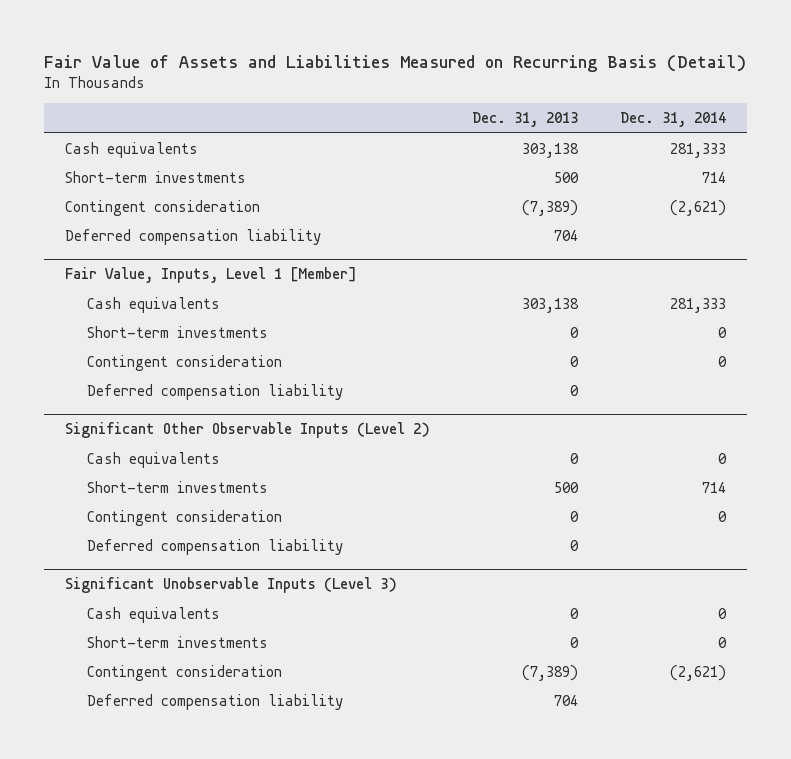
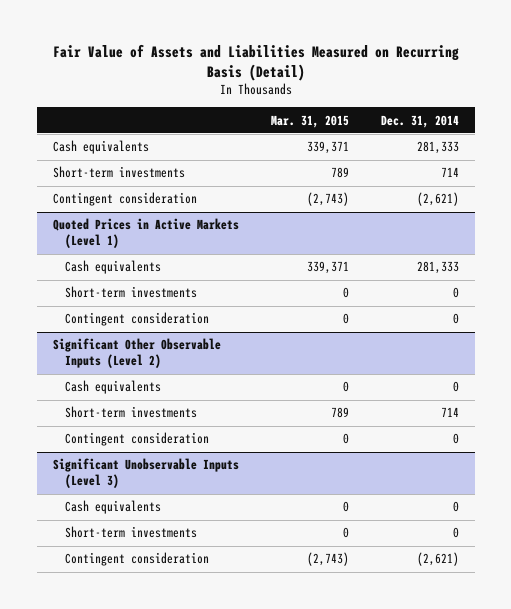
- | Dec. 31, 2013 | Dec. 31, 2014
+ | Mar. 31, 2015 | Dec. 31, 2014
- Deferred compensation liability | 704 |
- Fair Value, Inputs, Level 1 [Member]
+ Quoted Prices in Active Markets (Level 1)
- Deferred compensation liability | 0 |
@ Significant Other Observable Inputs (Level 2)
- Deferred compensation liability | 0 |
@ Significant Unobservable Inputs (Level 3)
- Deferred compensation liability | 704 |

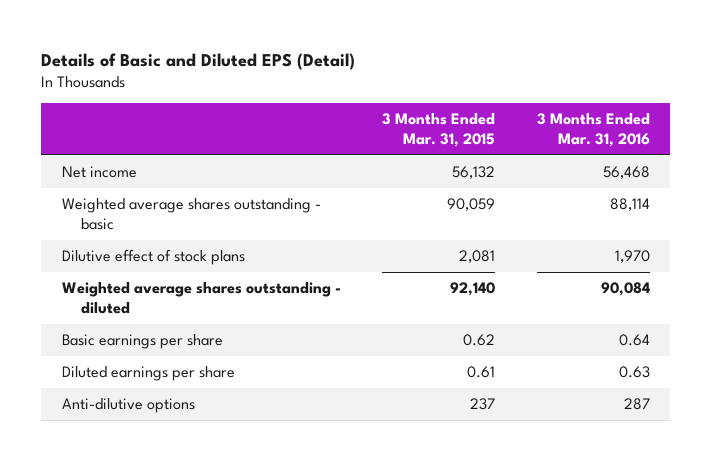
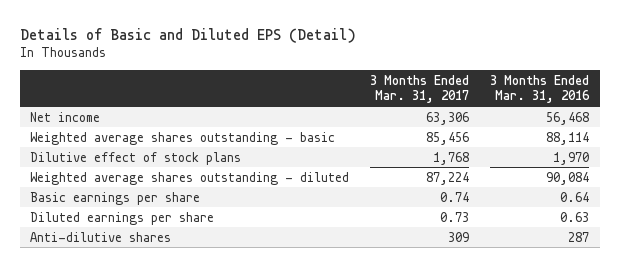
- | 3 Months Ended Mar. 31, 2015 | 3 Months Ended Mar. 31, 2016
+ | 3 Months Ended Mar. 31, 2017 | 3 Months Ended Mar. 31, 2016
- Anti-dilutive options | 237 | 287
+ Anti-dilutive shares | 309 | 287

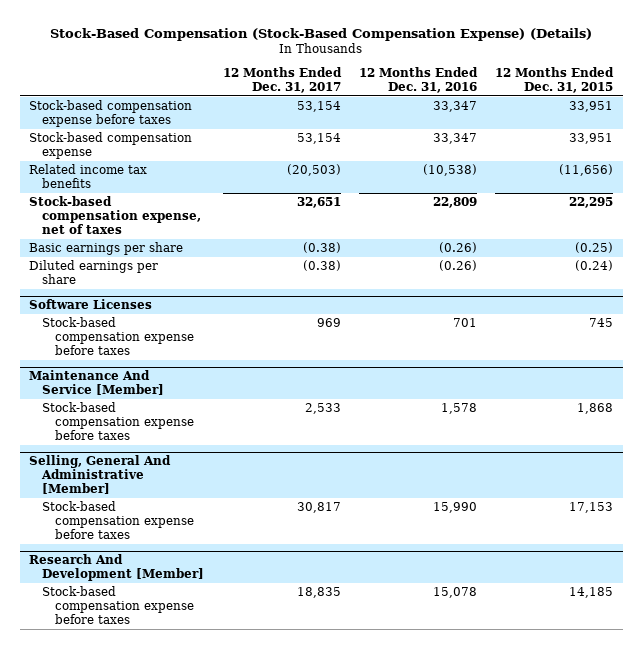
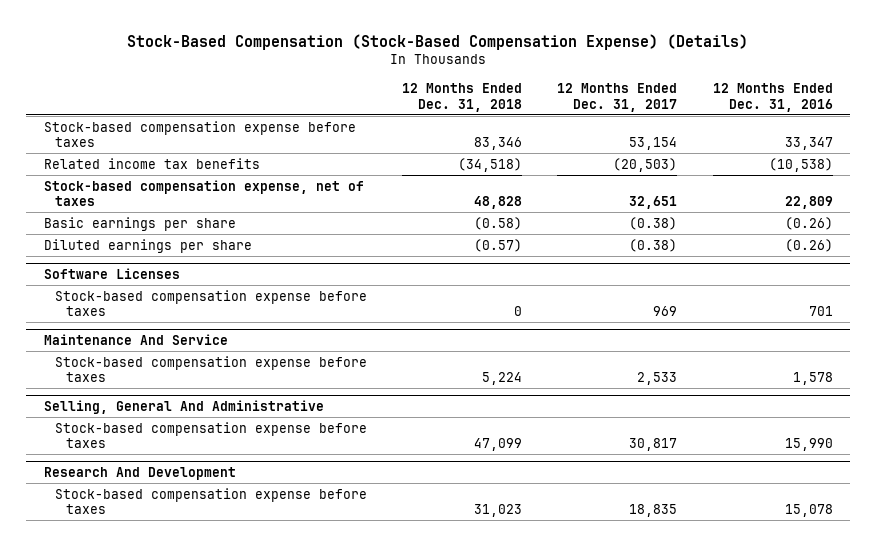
- | 12 Months Ended Dec. 31, 2017 | 12 Months Ended Dec. 31, 2016 | 12 Months Ended Dec. 31, 2015
+ | 12 Months Ended Dec. 31, 2018 | 12 Months Ended Dec. 31, 2017 | 12 Months Ended Dec. 31, 2016
- Stock-based compensation expense | 53,154 | 33,347 | 33,951
- Maintenance And Service [Member]
+ Maintenance And Service
- Selling, General And Administrative [Member]
+ Selling, General And Administrative
- Research And Development [Member]
+ Research And Development

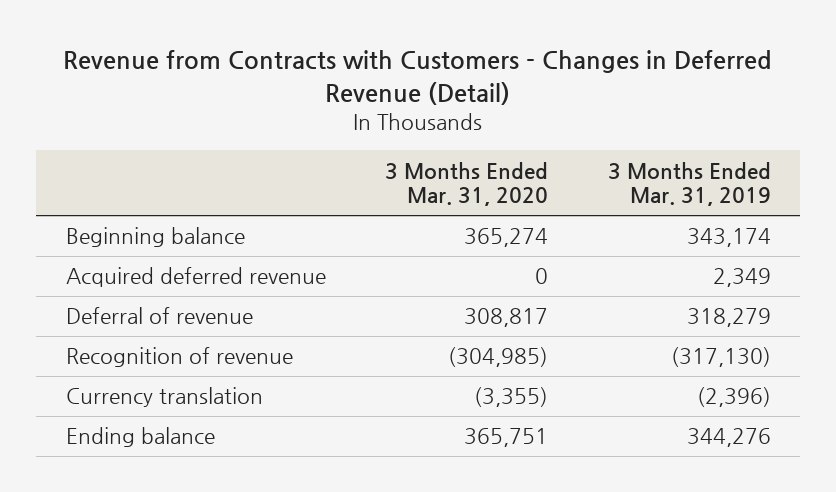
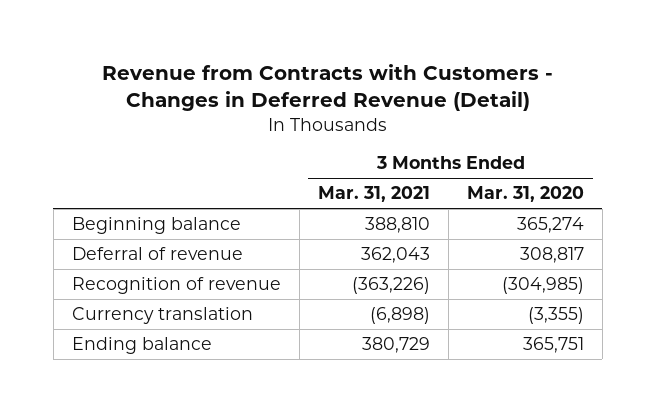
- | 3 Months Ended Mar. 31, 2020 | 3 Months Ended Mar. 31, 2019
+ | 3 Months Ended Mar. 31, 2021 | 3 Months Ended Mar. 31, 2020
- Acquired deferred revenue | 0 | 2,349

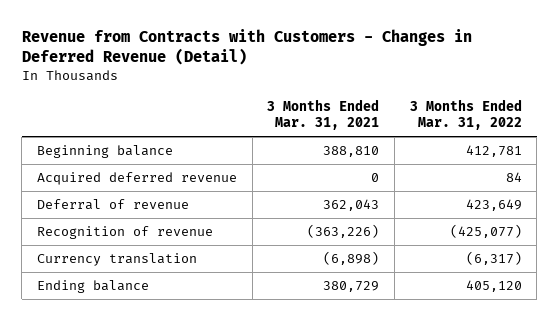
- | 3 Months Ended Mar. 31, 2021 | 3 Months Ended Mar. 31, 2020
+ | 3 Months Ended Mar. 31, 2021 | 3 Months Ended Mar. 31, 2022
+ Acquired deferred revenue | 0 | 84

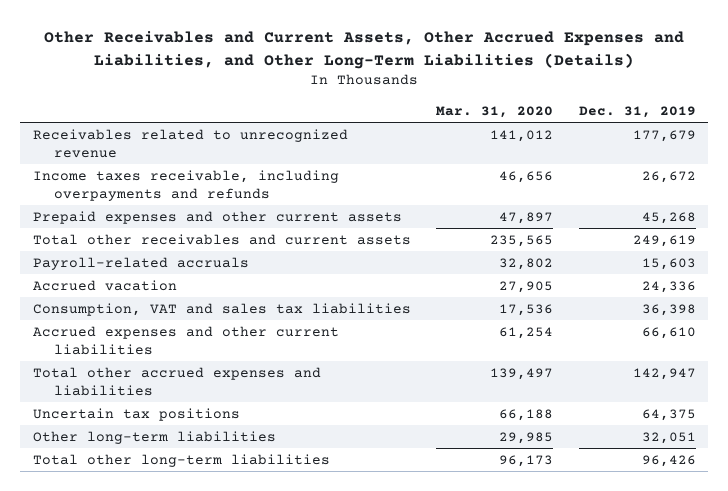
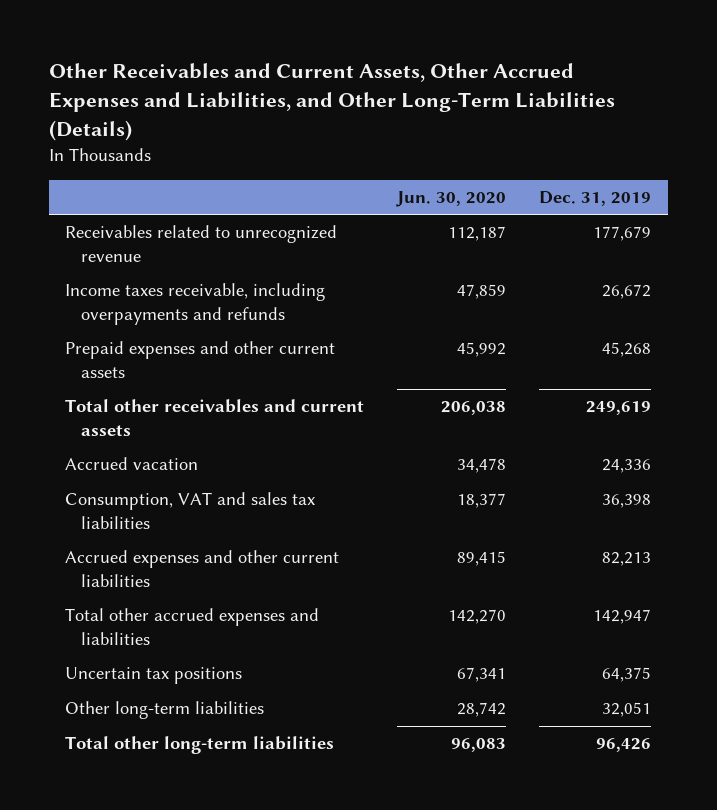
- | Mar. 31, 2020 | Dec. 31, 2019
+ | Jun. 30, 2020 | Dec. 31, 2019
- Payroll-related accruals | 32,802 | 15,603
- Accrued expenses and other current liabilities | 61,254 | 66,610
+ Accrued expenses and other current liabilities | 89,415 | 82,213

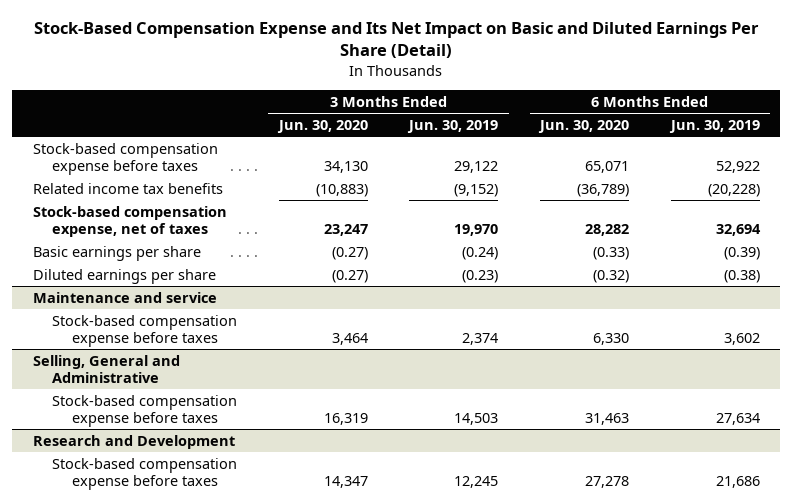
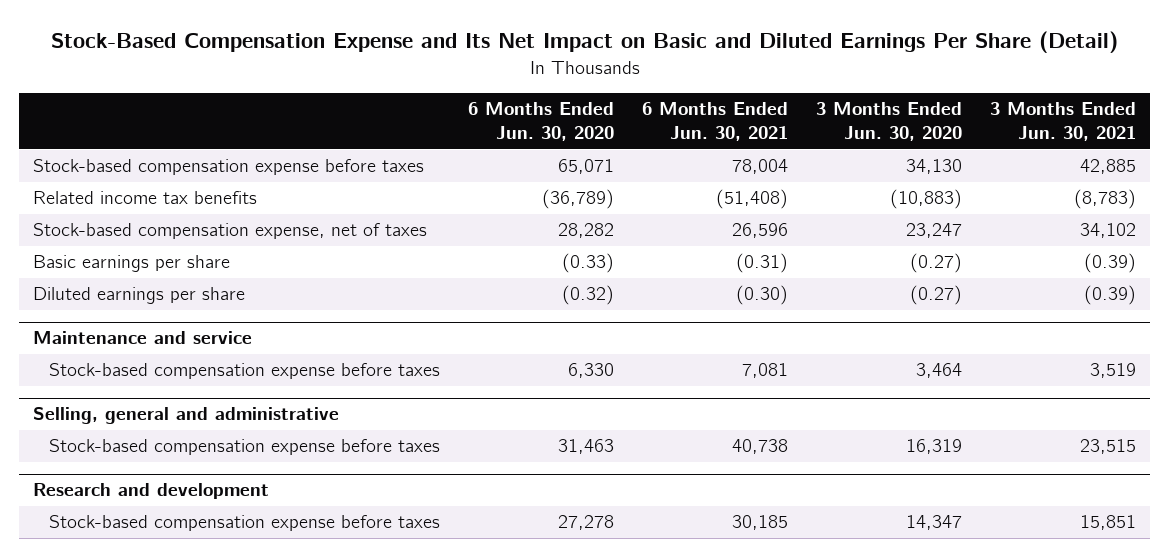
- | 3 Months Ended Jun. 30, 2020 | 3 Months Ended Jun. 30, 2019 | 6 Months Ended Jun. 30, 2020 | 6 Months Ended Jun. 30, 2019
+ | 6 Months Ended Jun. 30, 2020 | 6 Months Ended Jun. 30, 2021 | 3 Months Ended Jun. 30, 2020 | 3 Months Ended Jun. 30, 2021
- Selling, General and Administrative
+ Selling, general and administrative
- Research and Development
+ Research and development

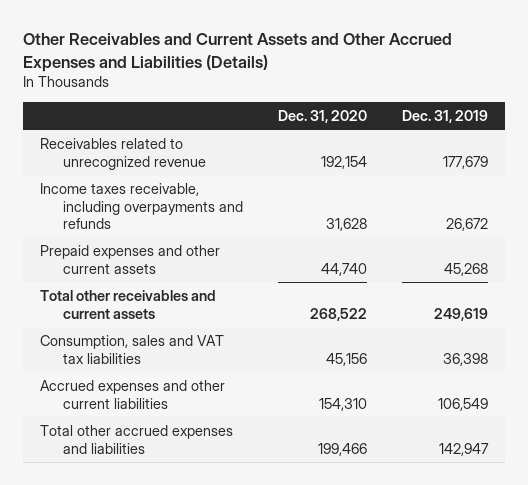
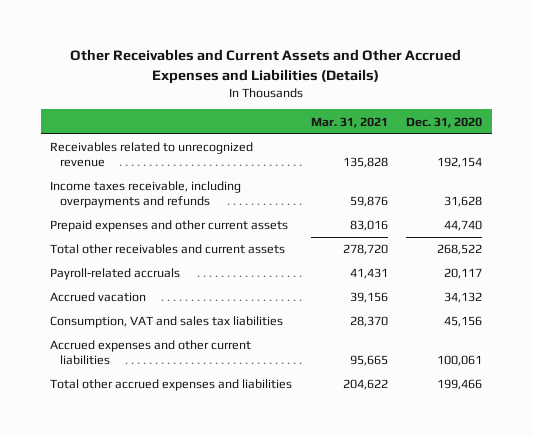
- | Dec. 31, 2020 | Dec. 31, 2019
+ | Mar. 31, 2021 | Dec. 31, 2020
- Consumption, sales and VAT tax liabilities | 45,156 | 36,398
- Accrued expenses and other current liabilities | 154,310 | 106,549
+ Payroll-related accruals | 41,431 | 20,117
+ Accrued vacation | 39,156 | 34,132
+ Consumption, VAT and sales tax liabilities | 28,370 | 45,156
+ Accrued expenses and other current liabilities | 95,665 | 100,061

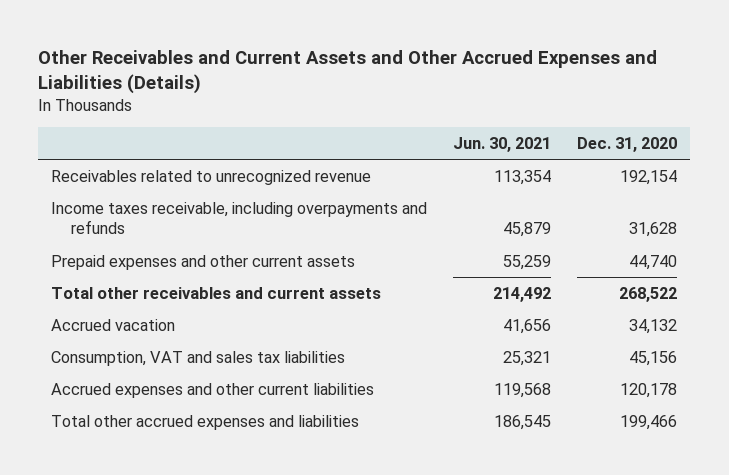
- | Mar. 31, 2021 | Dec. 31, 2020
+ | Jun. 30, 2021 | Dec. 31, 2020
- Payroll-related accruals | 41,431 | 20,117
- Accrued expenses and other current liabilities | 95,665 | 100,061
+ Accrued expenses and other current liabilities | 119,568 | 120,178

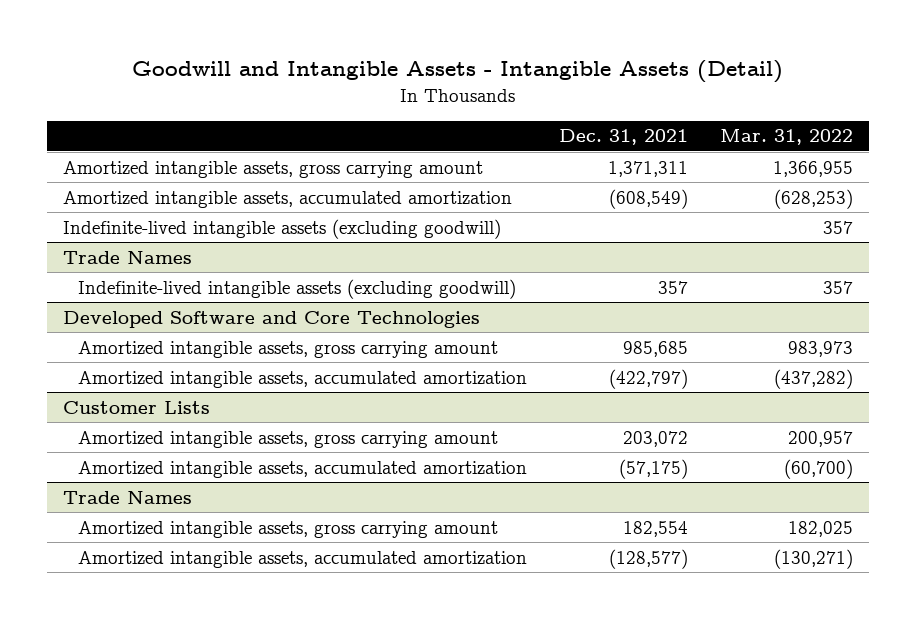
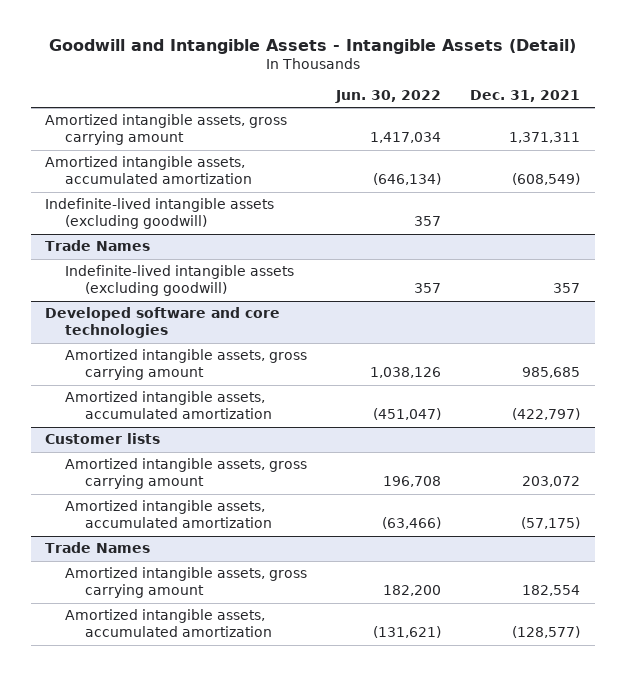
- | Dec. 31, 2021 | Mar. 31, 2022
+ | Jun. 30, 2022 | Dec. 31, 2021
- Developed Software and Core Technologies
+ Developed software and core technologies
- Customer Lists
+ Customer lists

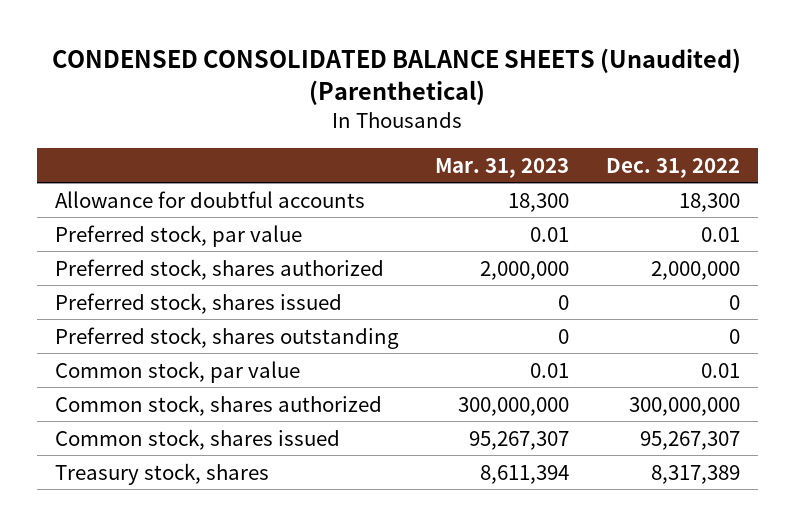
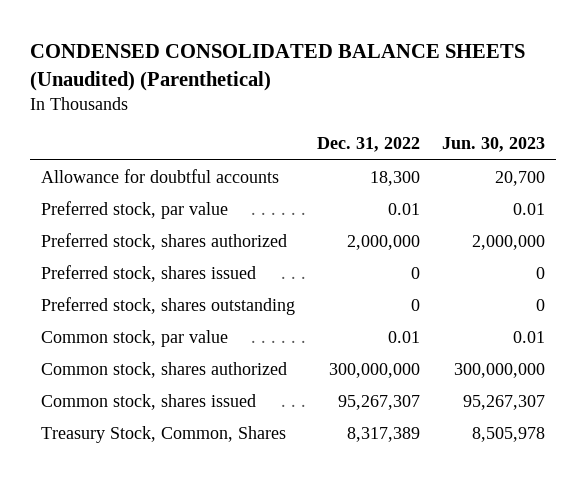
- | Mar. 31, 2023 | Dec. 31, 2022
+ | Dec. 31, 2022 | Jun. 30, 2023
- Treasury stock, shares | 8,611,394 | 8,317,389
+ Treasury Stock, Common, Shares | 8,317,389 | 8,505,978

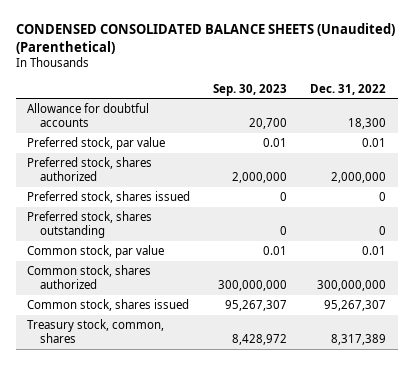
- | Dec. 31, 2022 | Jun. 30, 2023
+ | Sep. 30, 2023 | Dec. 31, 2022
- Treasury Stock, Common, Shares | 8,317,389 | 8,505,978
+ Treasury stock, common, shares | 8,428,972 | 8,317,389

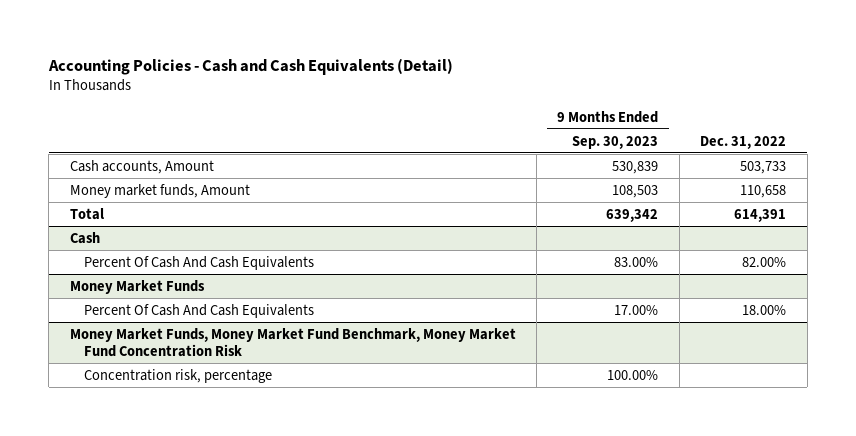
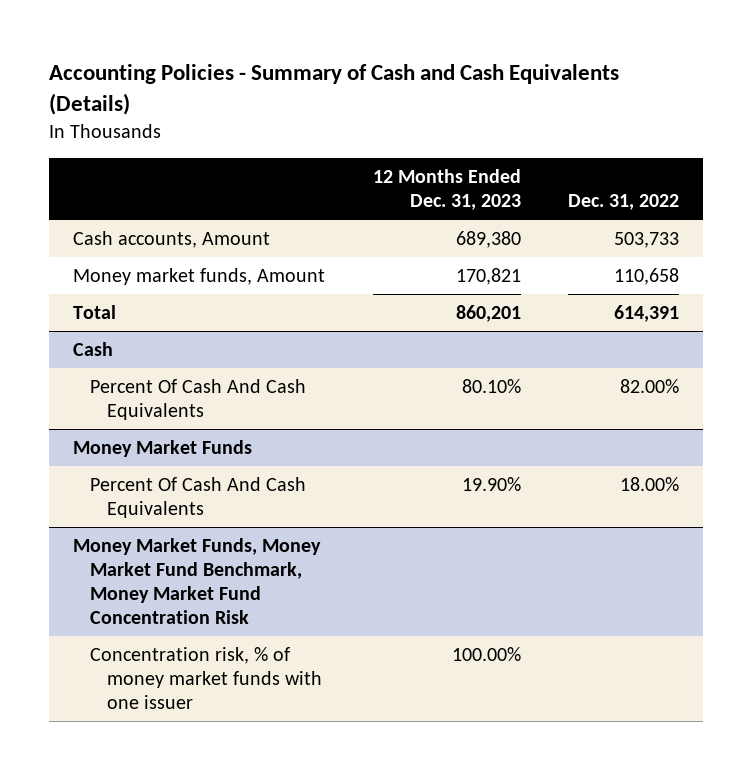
- Accounting Policies - Cash and Cash Equivalents (Detail)
+ Accounting Policies - Summary of Cash and Cash Equivalents (Details)
- | 9 Months Ended Sep. 30, 2023 | Dec. 31, 2022
+ | 12 Months Ended Dec. 31, 2023 | Dec. 31, 2022
@ Money Market Funds, Money Market Fund Benchmark, Money Market Fund Concentration Risk
- Concentration risk, percentage | 100.00% |
+ Concentration risk, % of money market funds with one issuer | 100.00% |

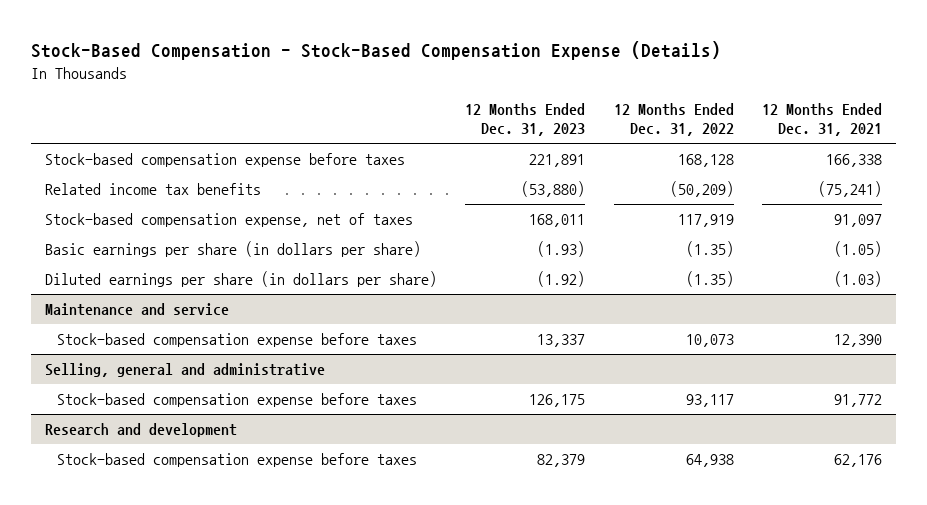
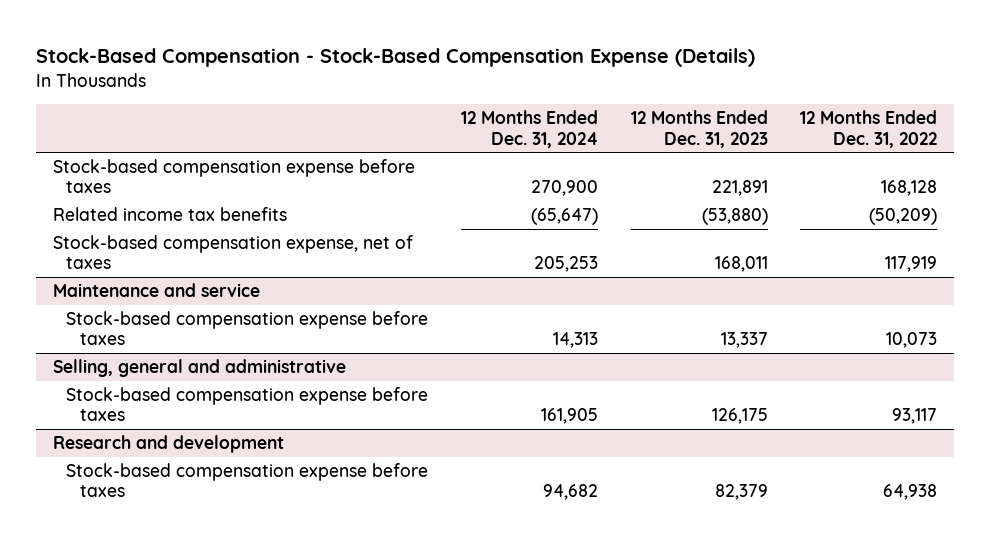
- | 12 Months Ended Dec. 31, 2023 | 12 Months Ended Dec. 31, 2022 | 12 Months Ended Dec. 31, 2021
+ | 12 Months Ended Dec. 31, 2024 | 12 Months Ended Dec. 31, 2023 | 12 Months Ended Dec. 31, 2022
- Basic earnings per share (in dollars per share) | (1.93) | (1.35) | (1.05)
- Diluted earnings per share (in dollars per share) | (1.92) | (1.35) | (1.03)

